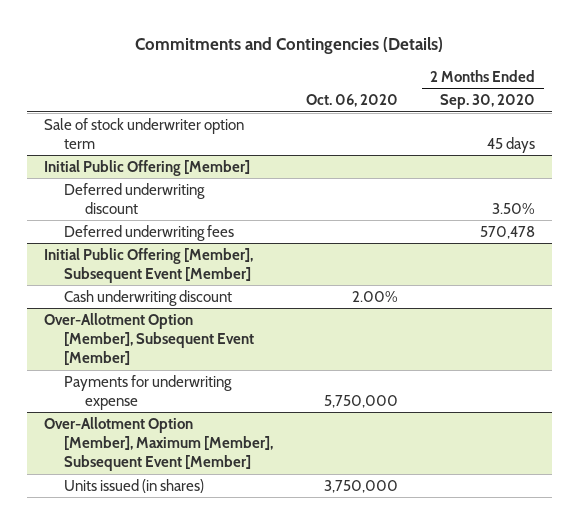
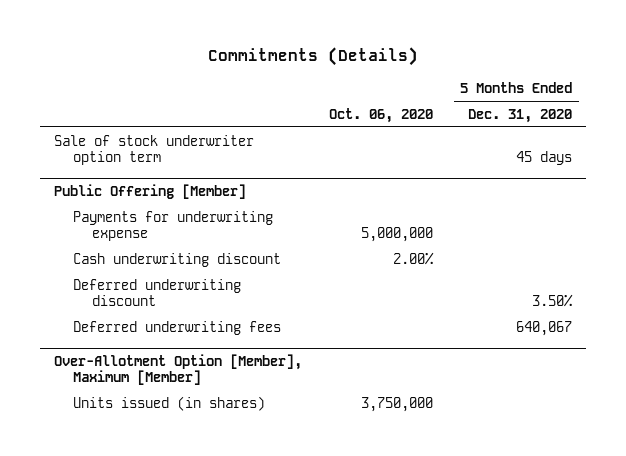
- Commitments and Contingencies (Details)
+ Commitments (Details)
- | Oct. 06, 2020 | 2 Months Ended Sep. 30, 2020
+ | Oct. 06, 2020 | 5 Months Ended Dec. 31, 2020
- Initial Public Offering [Member]
+ Public Offering [Member]
+ Payments for underwriting expense | 5,000,000 |
+ Cash underwriting discount | 2.00% |
- Initial Public Offering [Member], Subsequent Event [Member]
- Cash underwriting discount | 2.00% |
- Over-Allotment Option [Member], Subsequent Event [Member]
- Payments for underwriting expense | 5,750,000 |
- Over-Allotment Option [Member], Maximum [Member], Subsequent Event [Member]
+ Over-Allotment Option [Member], Maximum [Member]

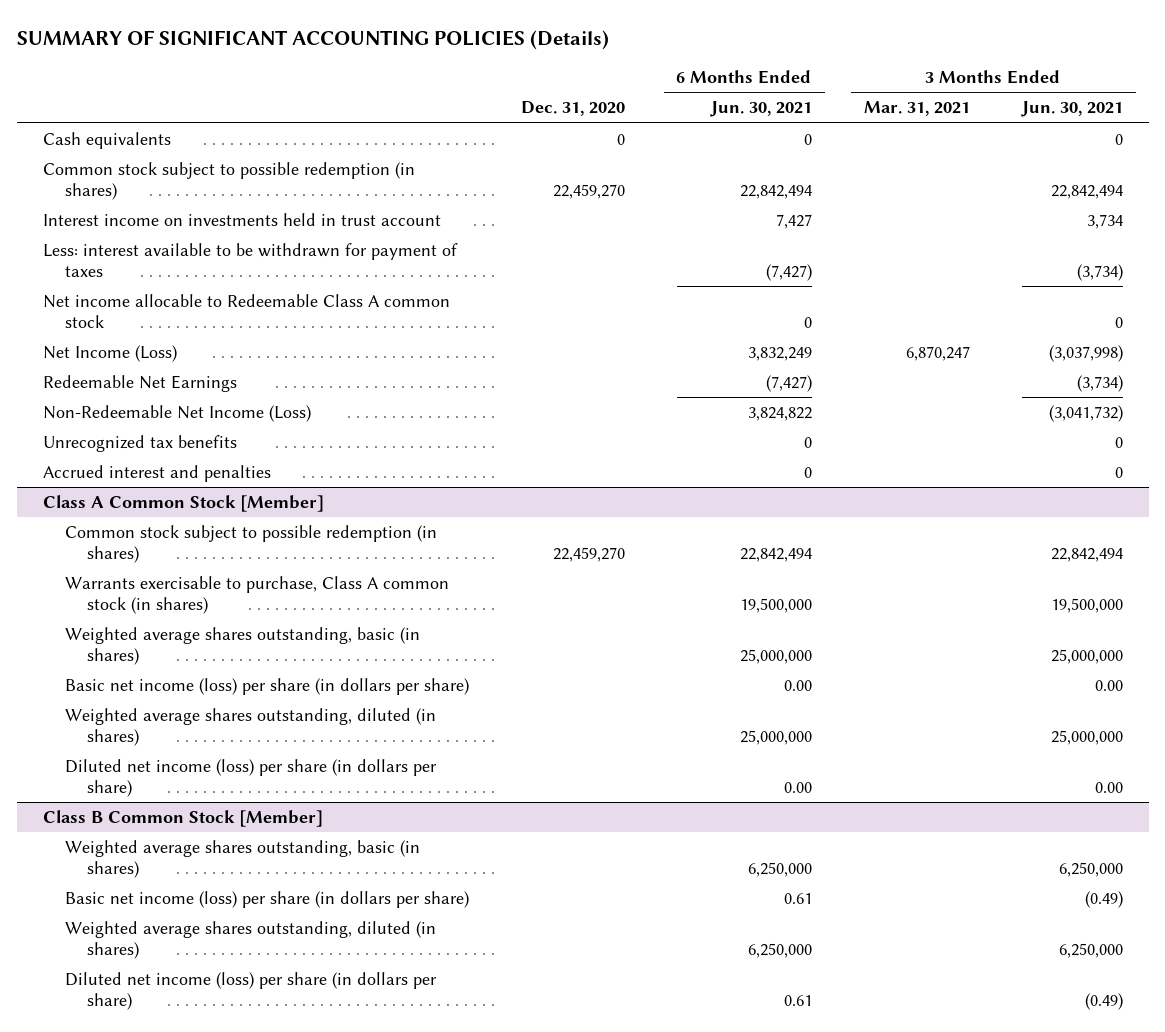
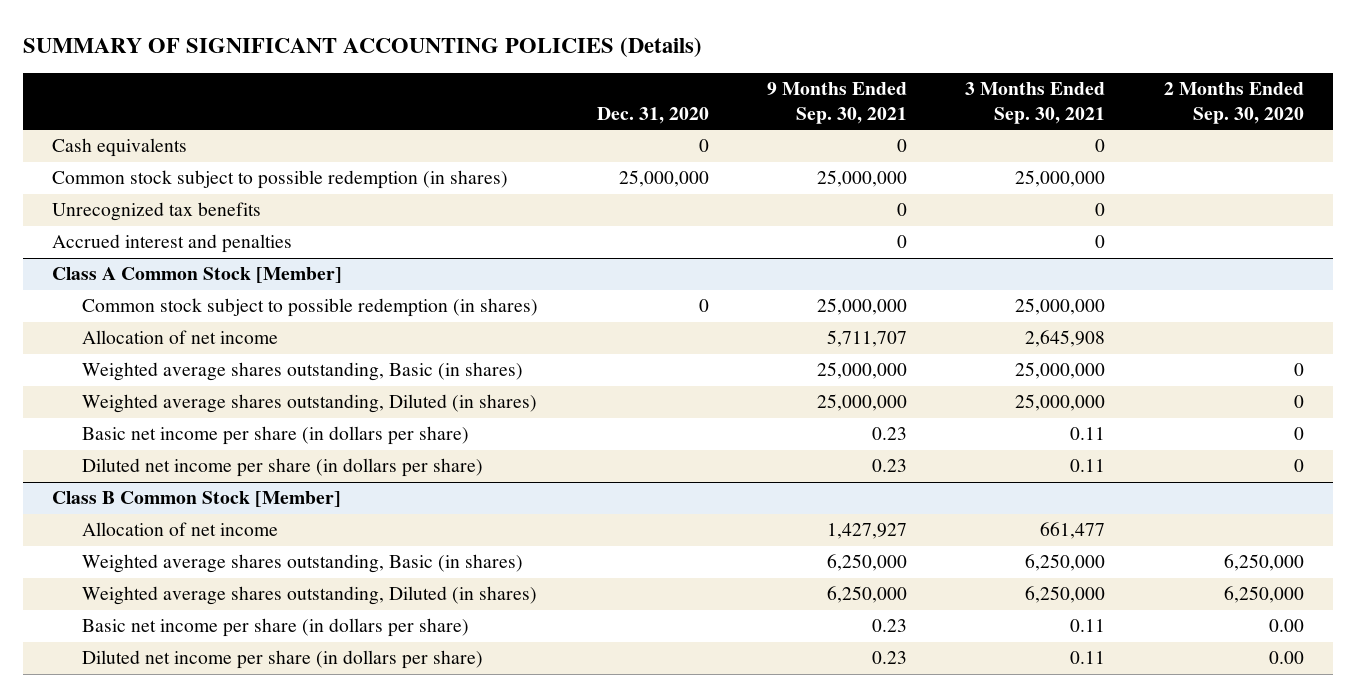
- | Dec. 31, 2020 | 6 Months Ended Jun. 30, 2021 | 3 Months Ended Mar. 31, 2021 | 3 Months Ended Jun. 30, 2021
+ | Dec. 31, 2020 | 9 Months Ended Sep. 30, 2021 | 3 Months Ended Sep. 30, 2021 | 2 Months Ended Sep. 30, 2020
- Common stock subject to possible redemption (in shares) | 22,459,270 | 22,842,494 | | 22,842,494
- Interest income on investments held in trust account | | 7,427 | | 3,734
- Less: interest available to be withdrawn for payment of taxes | | (7,427) | | (3,734)
- Net income allocable to Redeemable Class A common stock | | 0 | | 0
- Net Income (Loss) | | 3,832,249 | 6,870,247 | (3,037,998)
- Redeemable Net Earnings | | (7,427) | | (3,734)
- Non-Redeemable Net Income (Loss) | | 3,824,822 | | (3,041,732)
+ Common stock subject to possible redemption (in shares) | 25,000,000 | 25,000,000 | 25,000,000 |
@ Class A Common Stock [Member]
- Common stock subject to possible redemption (in shares) | 22,459,270 | 22,842,494 | | 22,842,494
- Warrants exercisable to purchase, Class A common stock (in shares) | | 19,500,000 | | 19,500,000
- Weighted average shares outstanding, basic (in shares) | | 25,000,000 | | 25,000,000
- Basic net income (loss) per share (in dollars per share) | | 0.00 | | 0.00
- Weighted average shares outstanding, diluted (in shares) | | 25,000,000 | | 25,000,000
- Diluted net income (loss) per share (in dollars per share) | | 0.00 | | 0.00
+ Common stock subject to possible redemption (in shares) | 0 | 25,000,000 | 25,000,000 |
+ Allocation of net income | | 5,711,707 | 2,645,908 |
+ Weighted average shares outstanding, Basic (in shares) | | 25,000,000 | 25,000,000 | 0
+ Weighted average shares outstanding, Diluted (in shares) | | 25,000,000 | 25,000,000 | 0
+ Basic net income per share (in dollars per share) | | 0.23 | 0.11 | 0
+ Diluted net income per share (in dollars per share) | | 0.23 | 0.11 | 0
@ Class B Common Stock [Member]
- Weighted average shares outstanding, basic (in shares) | | 6,250,000 | | 6,250,000
- Basic net income (loss) per share (in dollars per share) | | 0.61 | | (0.49)
- Weighted average shares outstanding, diluted (in shares) | | 6,250,000 | | 6,250,000
- Diluted net income (loss) per share (in dollars per share) | | 0.61 | | (0.49)
+ Allocation of net income | | 1,427,927 | 661,477 |
+ Weighted average shares outstanding, Basic (in shares) | | 6,250,000 | 6,250,000 | 6,250,000
+ Weighted average shares outstanding, Diluted (in shares) | | 6,250,000 | 6,250,000 | 6,250,000
+ Basic net income per share (in dollars per share) | | 0.23 | 0.11 | 0.00
+ Diluted net income per share (in dollars per share) | | 0.23 | 0.11 | 0.00

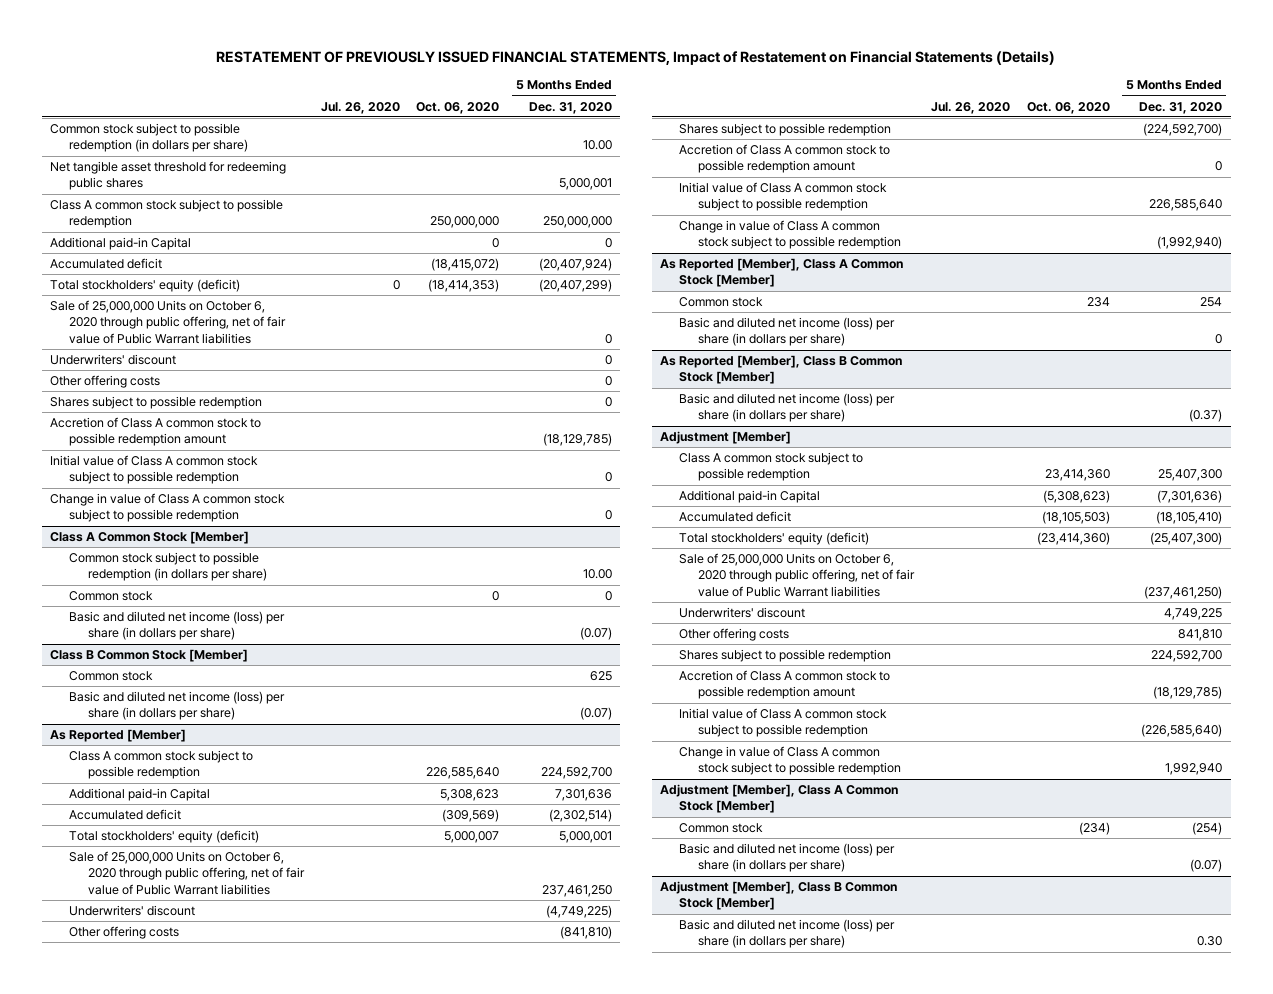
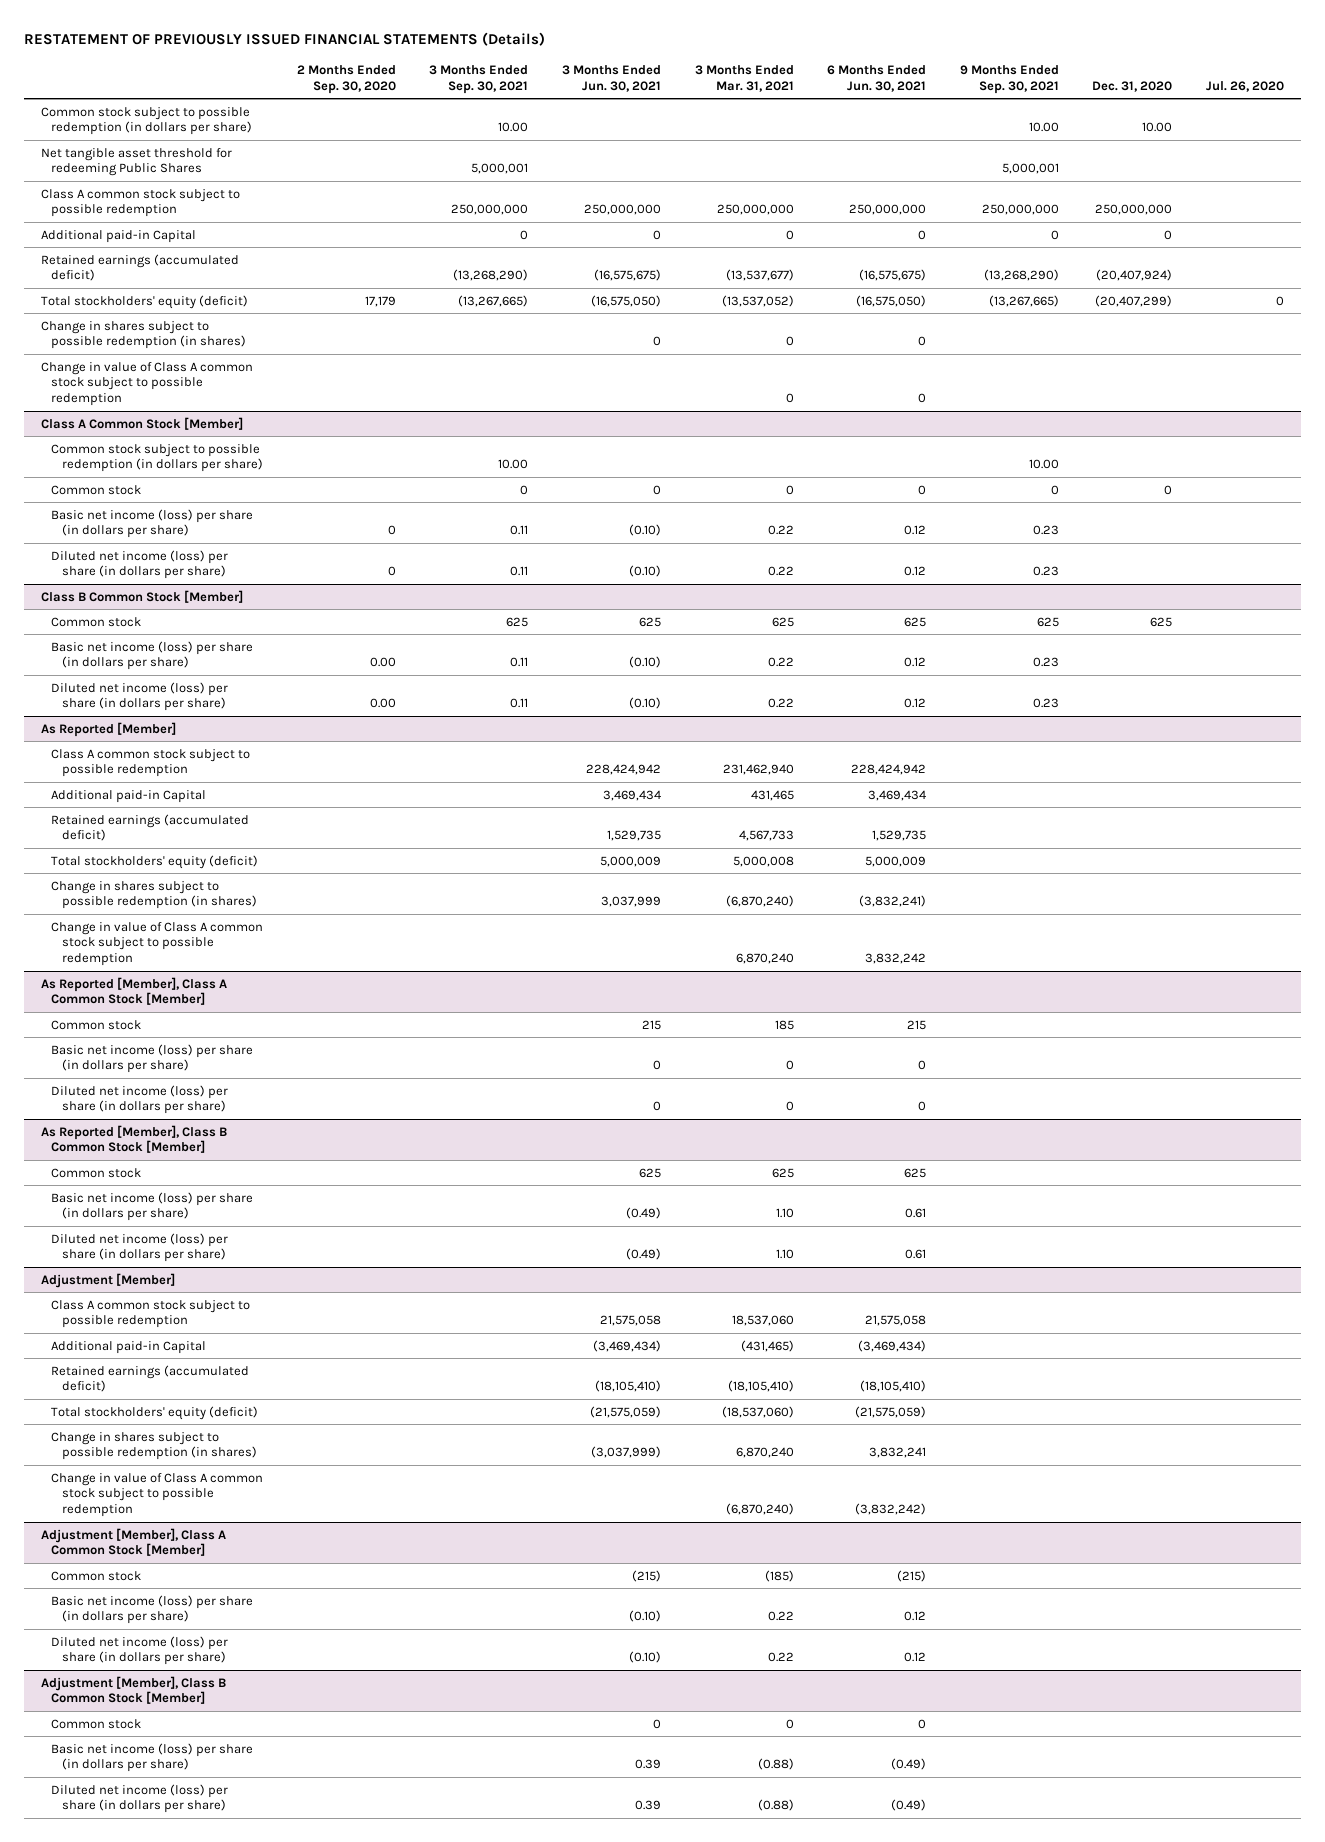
- RESTATEMENT OF PREVIOUSLY ISSUED FINANCIAL STATEMENTS, Impact of Restatement on Financial Statements (Details)
+ RESTATEMENT OF PREVIOUSLY ISSUED FINANCIAL STATEMENTS (Details)
- | Jul. 26, 2020 | Oct. 06, 2020 | 5 Months Ended Dec. 31, 2020
+ | 2 Months Ended Sep. 30, 2020 | 3 Months Ended Sep. 30, 2021 | 3 Months Ended Jun. 30, 2021 | 3 Months Ended Mar. 31, 2021 | 6 Months Ended Jun. 30, 2021 | 9 Months Ended Sep. 30, 2021 | Dec. 31, 2020 | Jul. 26, 2020
- Net tangible asset threshold for redeeming public shares | | | 5,000,001
+ Net tangible asset threshold for redeeming Public Shares | | 5,000,001 | | | | 5,000,001 | |
- Accumulated deficit | | (18,415,072) | (20,407,924)
+ Retained earnings (accumulated deficit) | | (13,268,290) | (16,575,675) | (13,537,677) | (16,575,675) | (13,268,290) | (20,407,924) |
- Sale of 25,000,000 Units on October 6, 2020 through public offering, net of fair value of Public Warrant liabilities | | | 0
- Underwriters' discount | | | 0
- Other offering costs | | | 0
- Shares subject to possible redemption | | | 0
- Accretion of Class A common stock to possible redemption amount | | | (18,129,785)
- Initial value of Class A common stock subject to possible redemption | | | 0
+ Change in shares subject to possible redemption (in shares) | | | 0 | 0 | 0 | | |
@ Class A Common Stock [Member]
- Basic and diluted net income (loss) per share (in dollars per share) | | | (0.07)
+ Basic net income (loss) per share (in dollars per share) | 0 | 0.11 | (0.10) | 0.22 | 0.12 | 0.23 | |
+ Diluted net income (loss) per share (in dollars per share) | 0 | 0.11 | (0.10) | 0.22 | 0.12 | 0.23 | |
@ Class B Common Stock [Member]
- Basic and diluted net income (loss) per share (in dollars per share) | | | (0.07)
+ Basic net income (loss) per share (in dollars per share) | 0.00 | 0.11 | (0.10) | 0.22 | 0.12 | 0.23 | |
+ Diluted net income (loss) per share (in dollars per share) | 0.00 | 0.11 | (0.10) | 0.22 | 0.12 | 0.23 | |
@ As Reported [Member]
- Accumulated deficit | | (309,569) | (2,302,514)
+ Retained earnings (accumulated deficit) | | | 1,529,735 | 4,567,733 | 1,529,735 | | |
- Sale of 25,000,000 Units on October 6, 2020 through public offering, net of fair value of Public Warrant liabilities | | | 237,461,250
- Underwriters' discount | | | (4,749,225)
- Other offering costs | | | (841,810)
- Shares subject to possible redemption | | | (224,592,700)
- Accretion of Class A common stock to possible redemption amount | | | 0
- Initial value of Class A common stock subject to possible redemption | | | 226,585,640
+ Change in shares subject to possible redemption (in shares) | | | 3,037,999 | (6,870,240) | (3,832,241) | | |
@ As Reported [Member], Class A Common Stock [Member]
- Basic and diluted net income (loss) per share (in dollars per share) | | | 0
+ Basic net income (loss) per share (in dollars per share) | | | 0 | 0 | 0 | | |
+ Diluted net income (loss) per share (in dollars per share) | | | 0 | 0 | 0 | | |
@ As Reported [Member], Class B Common Stock [Member]
- Basic and diluted net income (loss) per share (in dollars per share) | | | (0.37)
+ Common stock | | | 625 | 625 | 625 | | |
+ Basic net income (loss) per share (in dollars per share) | | | (0.49) | 1.10 | 0.61 | | |
+ Diluted net income (loss) per share (in dollars per share) | | | (0.49) | 1.10 | 0.61 | | |
@ Adjustment [Member]
- Accumulated deficit | | (18,105,503) | (18,105,410)
+ Retained earnings (accumulated deficit) | | | (18,105,410) | (18,105,410) | (18,105,410) | | |
- Sale of 25,000,000 Units on October 6, 2020 through public offering, net of fair value of Public Warrant liabilities | | | (237,461,250)
- Underwriters' discount | | | 4,749,225
- Other offering costs | | | 841,810
- Shares subject to possible redemption | | | 224,592,700
- Accretion of Class A common stock to possible redemption amount | | | (18,129,785)
- Initial value of Class A common stock subject to possible redemption | | | (226,585,640)
+ Change in shares subject to possible redemption (in shares) | | | (3,037,999) | 6,870,240 | 3,832,241 | | |
@ Adjustment [Member], Class A Common Stock [Member]
- Basic and diluted net income (loss) per share (in dollars per share) | | | (0.07)
+ Basic net income (loss) per share (in dollars per share) | | | (0.10) | 0.22 | 0.12 | | |
+ Diluted net income (loss) per share (in dollars per share) | | | (0.10) | 0.22 | 0.12 | | |
@ Adjustment [Member], Class B Common Stock [Member]
- Basic and diluted net income (loss) per share (in dollars per share) | | | 0.30
+ Common stock | | | 0 | 0 | 0 | | |
+ Basic net income (loss) per share (in dollars per share) | | | 0.39 | (0.88) | (0.49) | | |
+ Diluted net income (loss) per share (in dollars per share) | | | 0.39 | (0.88) | (0.49) | | |

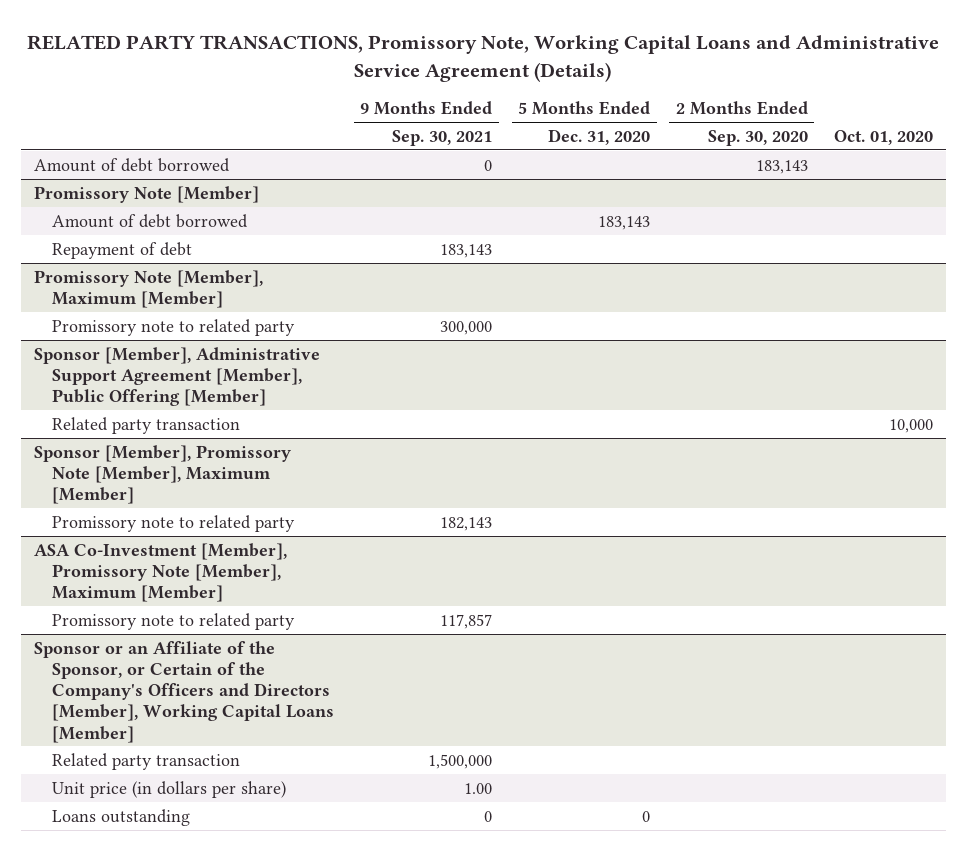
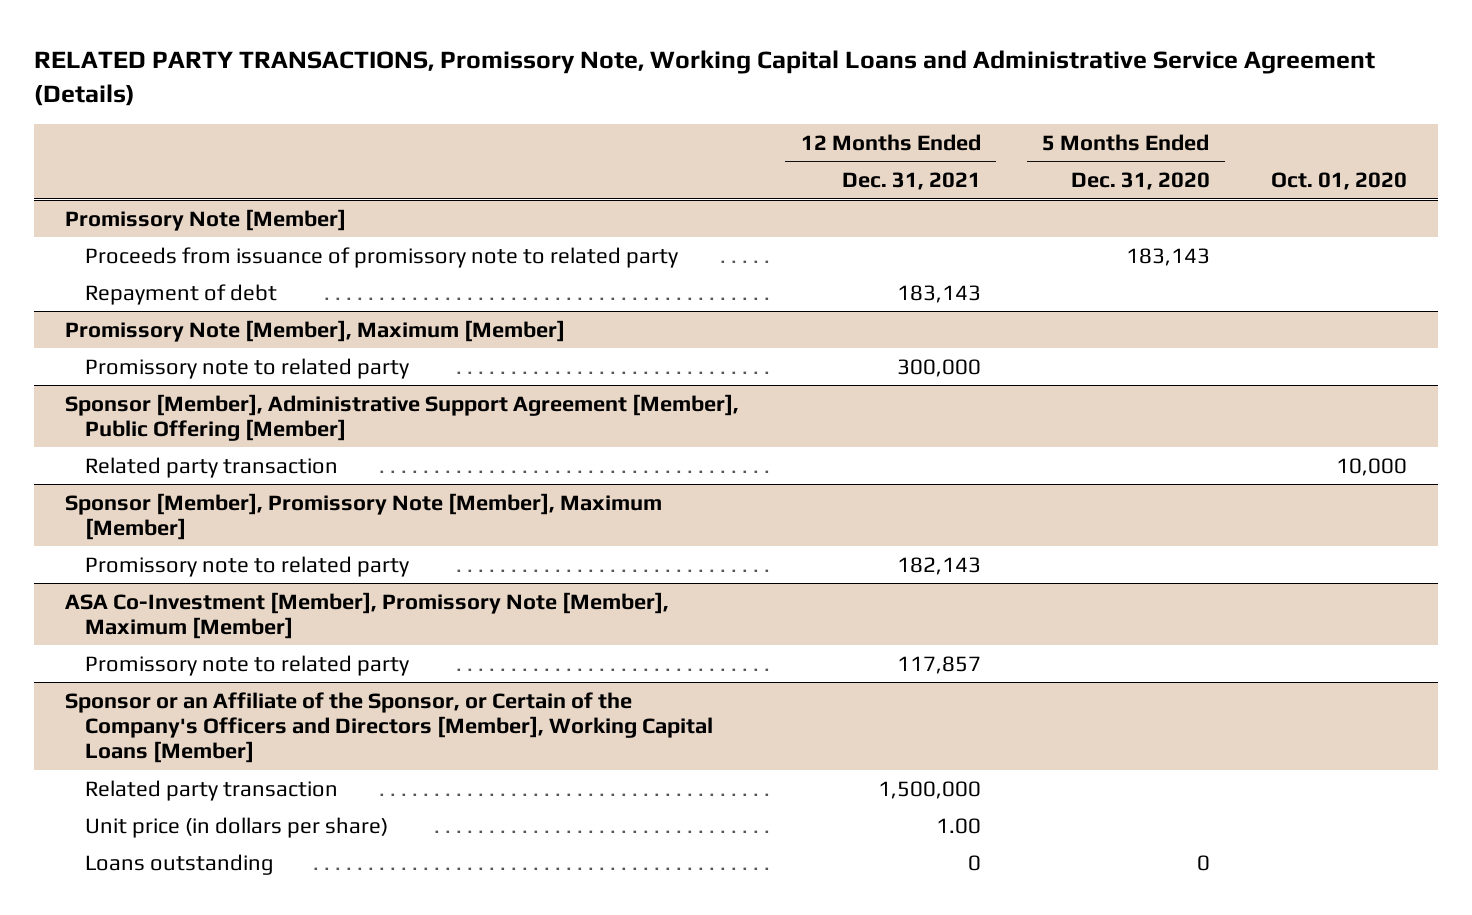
- | 9 Months Ended Sep. 30, 2021 | 5 Months Ended Dec. 31, 2020 | 2 Months Ended Sep. 30, 2020 | Oct. 01, 2020
+ | 12 Months Ended Dec. 31, 2021 | 5 Months Ended Dec. 31, 2020 | Oct. 01, 2020
- Amount of debt borrowed | 0 | | 183,143 |
@ Promissory Note [Member]
- Amount of debt borrowed | | 183,143 | |
+ Proceeds from issuance of promissory note to related party | | 183,143 |

